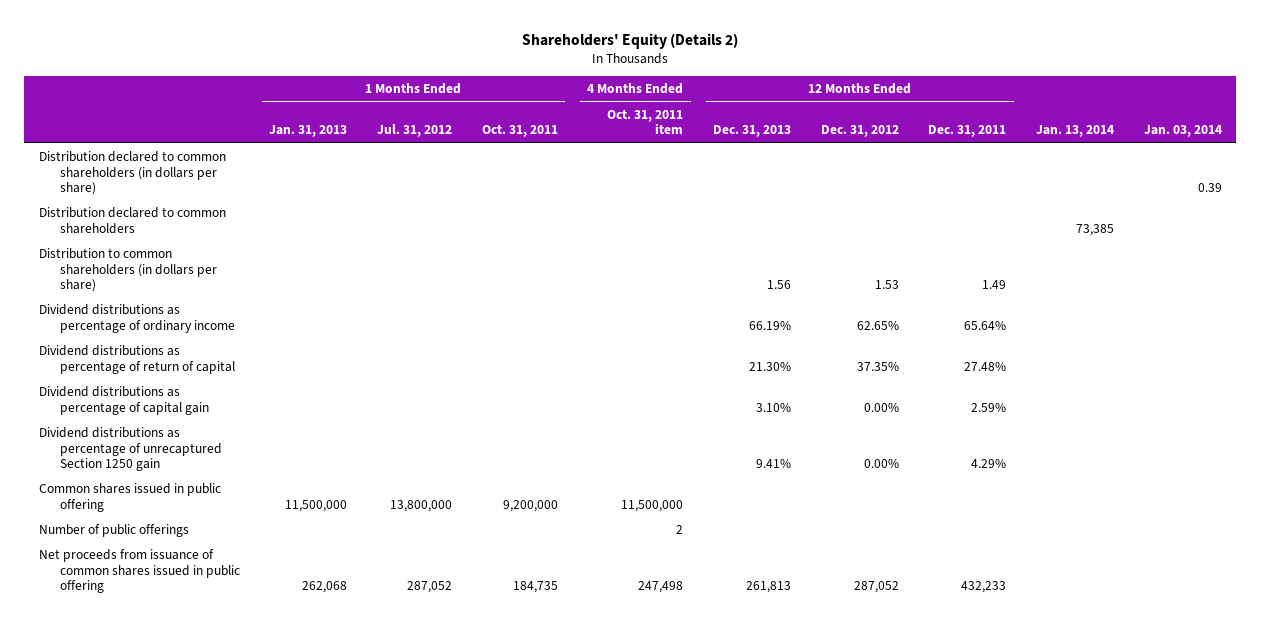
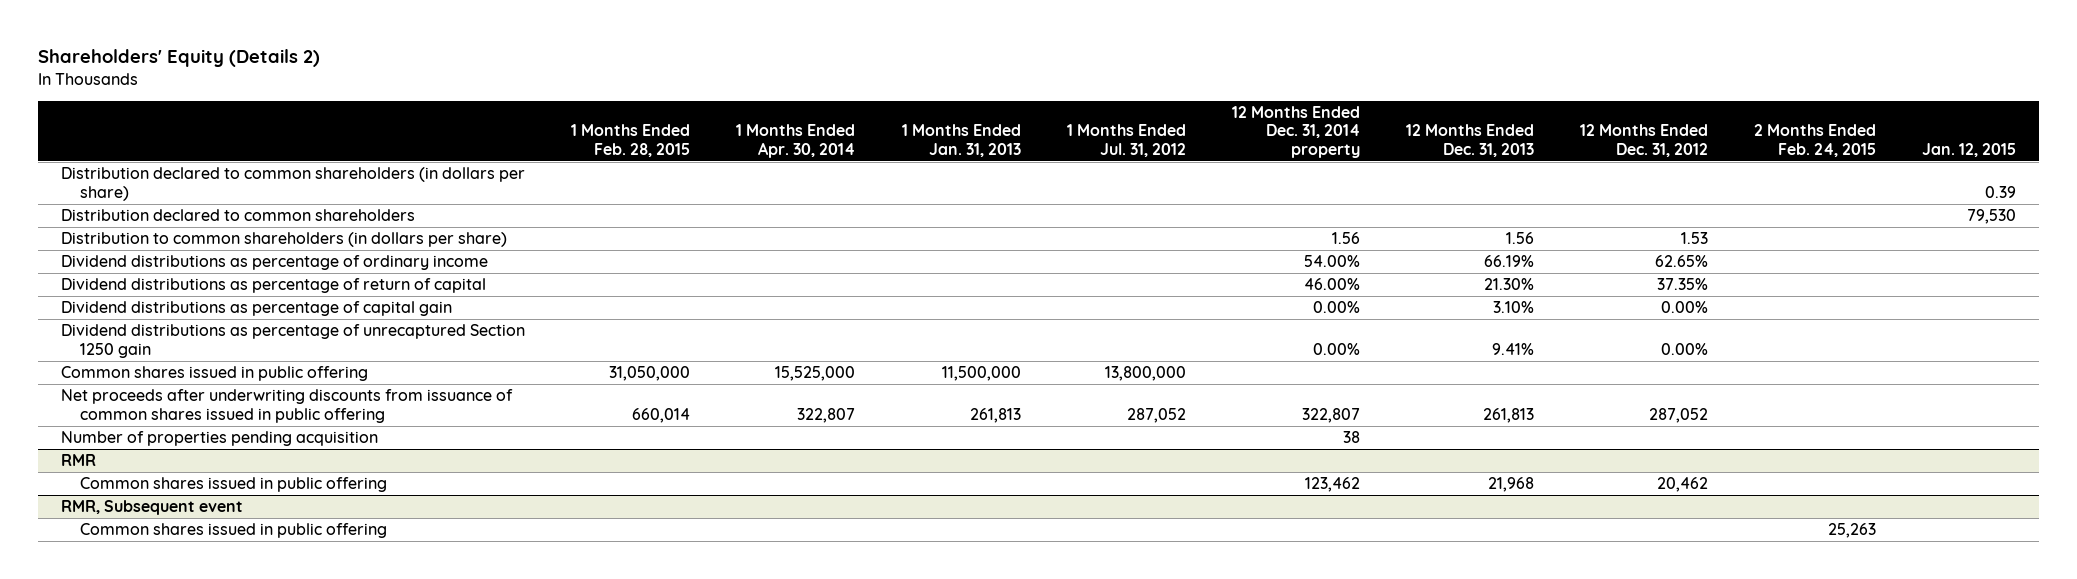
- | 1 Months Ended Jan. 31, 2013 | 1 Months Ended Jul. 31, 2012 | 1 Months Ended Oct. 31, 2011 | 4 Months Ended Oct. 31, 2011 item | 12 Months Ended Dec. 31, 2013 | 12 Months Ended Dec. 31, 2012 | 12 Months Ended Dec. 31, 2011 | Jan. 13, 2014 | Jan. 03, 2014
+ | 1 Months Ended Feb. 28, 2015 | 1 Months Ended Apr. 30, 2014 | 1 Months Ended Jan. 31, 2013 | 1 Months Ended Jul. 31, 2012 | 12 Months Ended Dec. 31, 2014 property | 12 Months Ended Dec. 31, 2013 | 12 Months Ended Dec. 31, 2012 | 2 Months Ended Feb. 24, 2015 | Jan. 12, 2015
- Number of public offerings | | | | 2 | | | | |
- Net proceeds from issuance of common shares issued in public offering | 262,068 | 287,052 | 184,735 | 247,498 | 261,813 | 287,052 | 432,233 | |
+ Net proceeds after underwriting discounts from issuance of common shares issued in public offering | 660,014 | 322,807 | 261,813 | 287,052 | 322,807 | 261,813 | 287,052 | |
+ Number of properties pending acquisition | | | | | 38 | | | |
+ RMR
+ Common shares issued in public offering | | | | | 123,462 | 21,968 | 20,462 | |
+ RMR, Subsequent event
+ Common shares issued in public offering | | | | | | | | 25,263 |

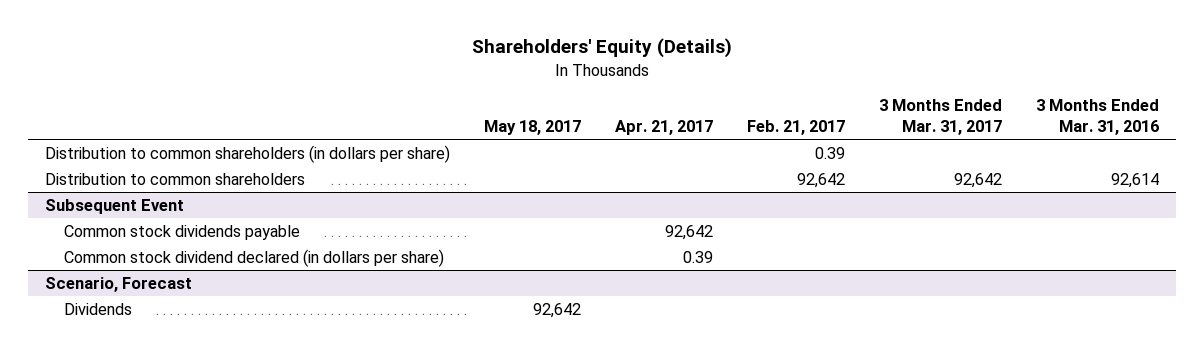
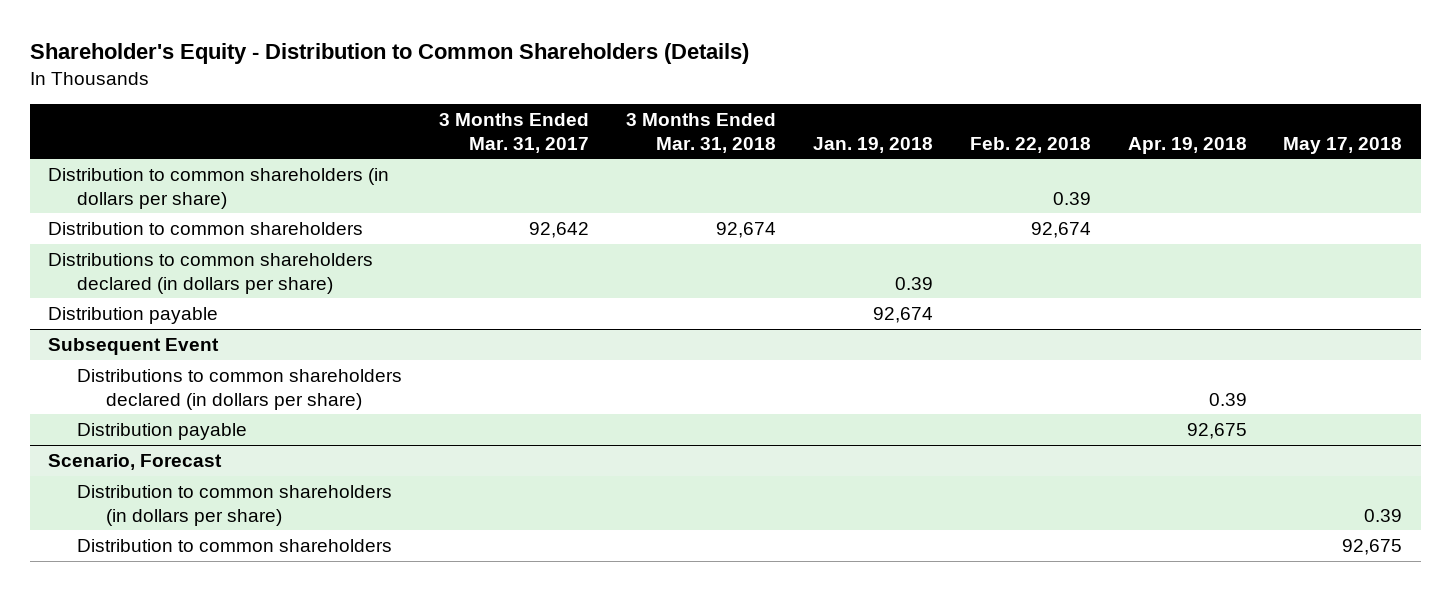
- Shareholders' Equity (Details)
+ Shareholder's Equity - Distribution to Common Shareholders (Details)
- | May 18, 2017 | Apr. 21, 2017 | Feb. 21, 2017 | 3 Months Ended Mar. 31, 2017 | 3 Months Ended Mar. 31, 2016
+ | 3 Months Ended Mar. 31, 2017 | 3 Months Ended Mar. 31, 2018 | Jan. 19, 2018 | Feb. 22, 2018 | Apr. 19, 2018 | May 17, 2018
+ Distributions to common shareholders declared (in dollars per share) | | | 0.39 | | |
+ Distribution payable | | | 92,674 | | |
@ Subsequent Event
- Common stock dividends payable | | 92,642 | | |
- Common stock dividend declared (in dollars per share) | | 0.39 | | |
+ Distributions to common shareholders declared (in dollars per share) | | | | | 0.39 |
+ Distribution payable | | | | | 92,675 |
@ Scenario, Forecast
- Dividends | 92,642 | | | |
+ Distribution to common shareholders (in dollars per share) | | | | | | 0.39
+ Distribution to common shareholders | | | | | | 92,675

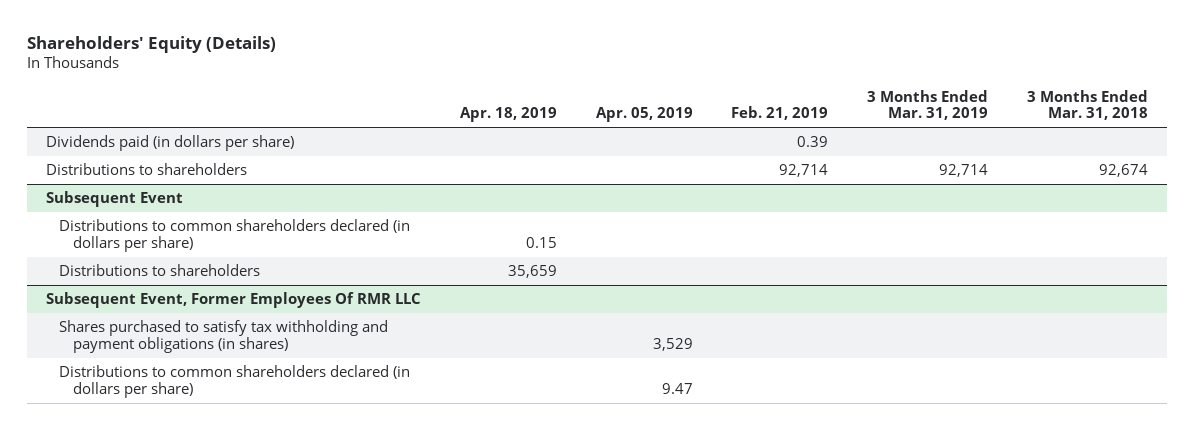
- Shareholder's Equity - Distribution to Common Shareholders (Details)
+ Shareholders' Equity (Details)
- | 3 Months Ended Mar. 31, 2017 | 3 Months Ended Mar. 31, 2018 | Jan. 19, 2018 | Feb. 22, 2018 | Apr. 19, 2018 | May 17, 2018
+ | Apr. 18, 2019 | Apr. 05, 2019 | Feb. 21, 2019 | 3 Months Ended Mar. 31, 2019 | 3 Months Ended Mar. 31, 2018
- Distribution to common shareholders (in dollars per share) | | | | 0.39 | |
- Distribution to common shareholders | 92,642 | 92,674 | | 92,674 | |
- Distributions to common shareholders declared (in dollars per share) | | | 0.39 | | |
- Distribution payable | | | 92,674 | | |
+ Dividends paid (in dollars per share) | | | 0.39 | |
+ Distributions to shareholders | | | 92,714 | 92,714 | 92,674
@ Subsequent Event
- Distribution payable | | | | | 92,675 |
- Scenario, Forecast
- Distribution to common shareholders (in dollars per share) | | | | | | 0.39
- Distribution to common shareholders | | | | | | 92,675
@ Subsequent Event
+ Distributions to shareholders | 35,659 | | | |
+ Subsequent Event, Former Employees Of RMR LLC
+ Shares purchased to satisfy tax withholding and payment obligations (in shares) | | 3,529 | | |
+ Distributions to common shareholders declared (in dollars per share) | | 9.47 | | |

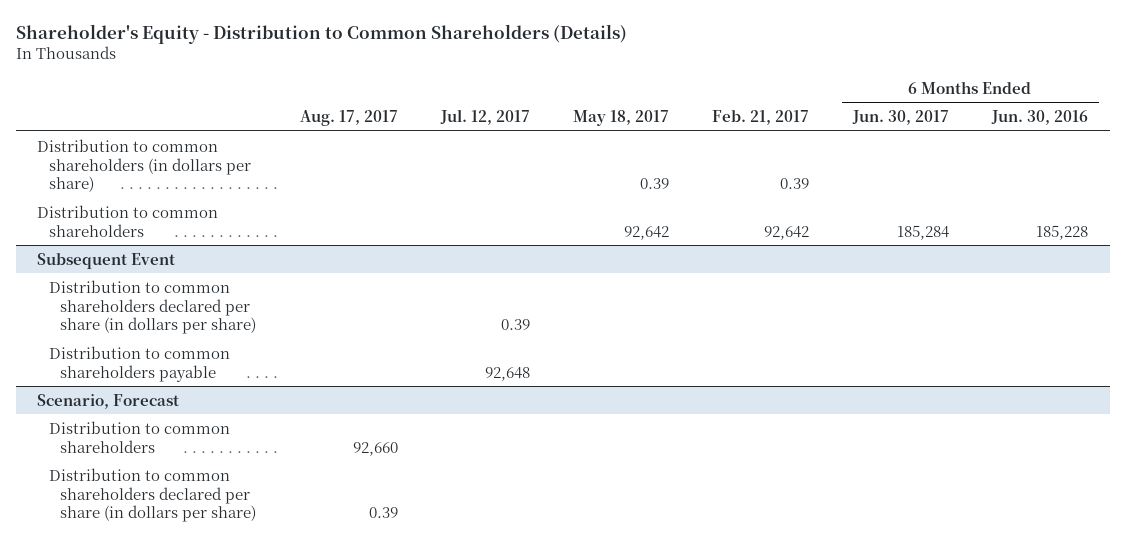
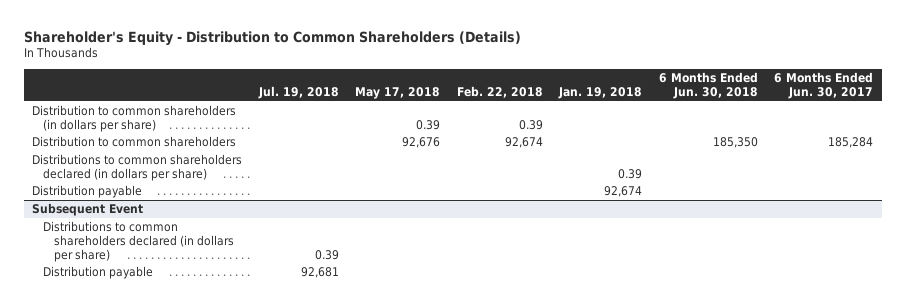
- | Aug. 17, 2017 | Jul. 12, 2017 | May 18, 2017 | Feb. 21, 2017 | 6 Months Ended Jun. 30, 2017 | 6 Months Ended Jun. 30, 2016
+ | Jul. 19, 2018 | May 17, 2018 | Feb. 22, 2018 | Jan. 19, 2018 | 6 Months Ended Jun. 30, 2018 | 6 Months Ended Jun. 30, 2017
+ Distributions to common shareholders declared (in dollars per share) | | | | 0.39 | |
+ Distribution payable | | | | 92,674 | |
@ Subsequent Event
- Distribution to common shareholders declared per share (in dollars per share) | | 0.39 | | | |
- Distribution to common shareholders payable | | 92,648 | | | |
- Scenario, Forecast
- Distribution to common shareholders | 92,660 | | | | |
- Distribution to common shareholders declared per share (in dollars per share) | 0.39 | | | | |
@ Subsequent Event
+ Distributions to common shareholders declared (in dollars per share) | 0.39 | | | | |
+ Distribution payable | 92,681 | | | | |

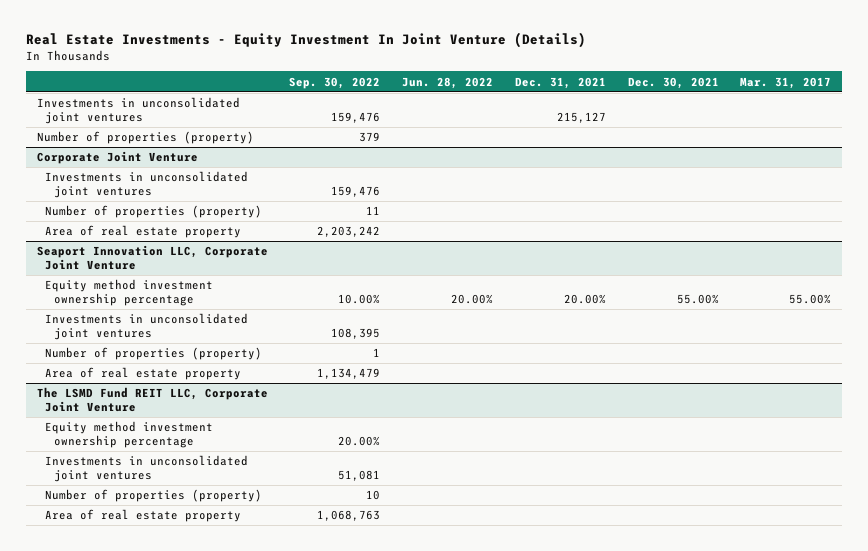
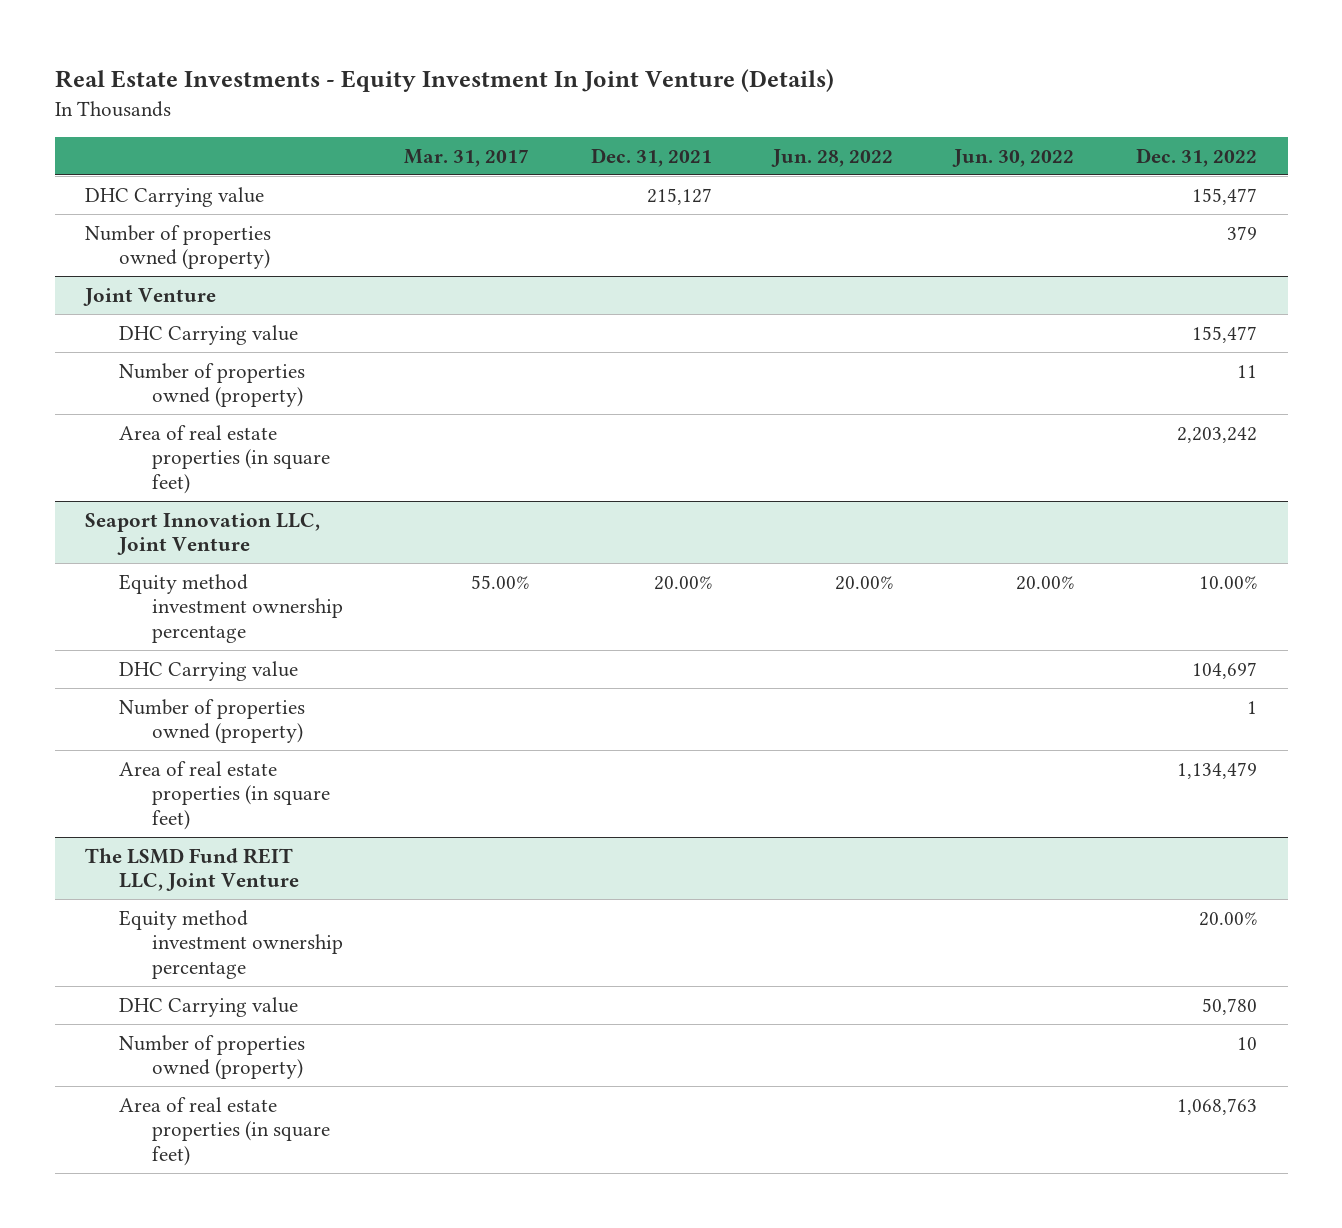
- | Sep. 30, 2022 | Jun. 28, 2022 | Dec. 31, 2021 | Dec. 30, 2021 | Mar. 31, 2017
+ | Mar. 31, 2017 | Dec. 31, 2021 | Jun. 28, 2022 | Jun. 30, 2022 | Dec. 31, 2022
- Investments in unconsolidated joint ventures | 159,476 | | 215,127 | |
- Number of properties (property) | 379 | | | |
- Corporate Joint Venture
- Investments in unconsolidated joint ventures | 159,476 | | | |
- Number of properties (property) | 11 | | | |
- Area of real estate property | 2,203,242 | | | |
- Seaport Innovation LLC, Corporate Joint Venture
+ DHC Carrying value | | 215,127 | | | 155,477
+ Number of properties owned (property) | | | | | 379
+ Joint Venture
+ DHC Carrying value | | | | | 155,477
+ Number of properties owned (property) | | | | | 11
+ Area of real estate properties (in square feet) | | | | | 2,203,242
+ Seaport Innovation LLC, Joint Venture
- Investments in unconsolidated joint ventures | 108,395 | | | |
- Number of properties (property) | 1 | | | |
- Area of real estate property | 1,134,479 | | | |
- The LSMD Fund REIT LLC, Corporate Joint Venture
+ DHC Carrying value | | | | | 104,697
+ Number of properties owned (property) | | | | | 1
+ Area of real estate properties (in square feet) | | | | | 1,134,479
+ The LSMD Fund REIT LLC, Joint Venture
- Investments in unconsolidated joint ventures | 51,081 | | | |
- Number of properties (property) | 10 | | | |
- Area of real estate property | 1,068,763 | | | |
+ DHC Carrying value | | | | | 50,780
+ Number of properties owned (property) | | | | | 10
+ Area of real estate properties (in square feet) | | | | | 1,068,763

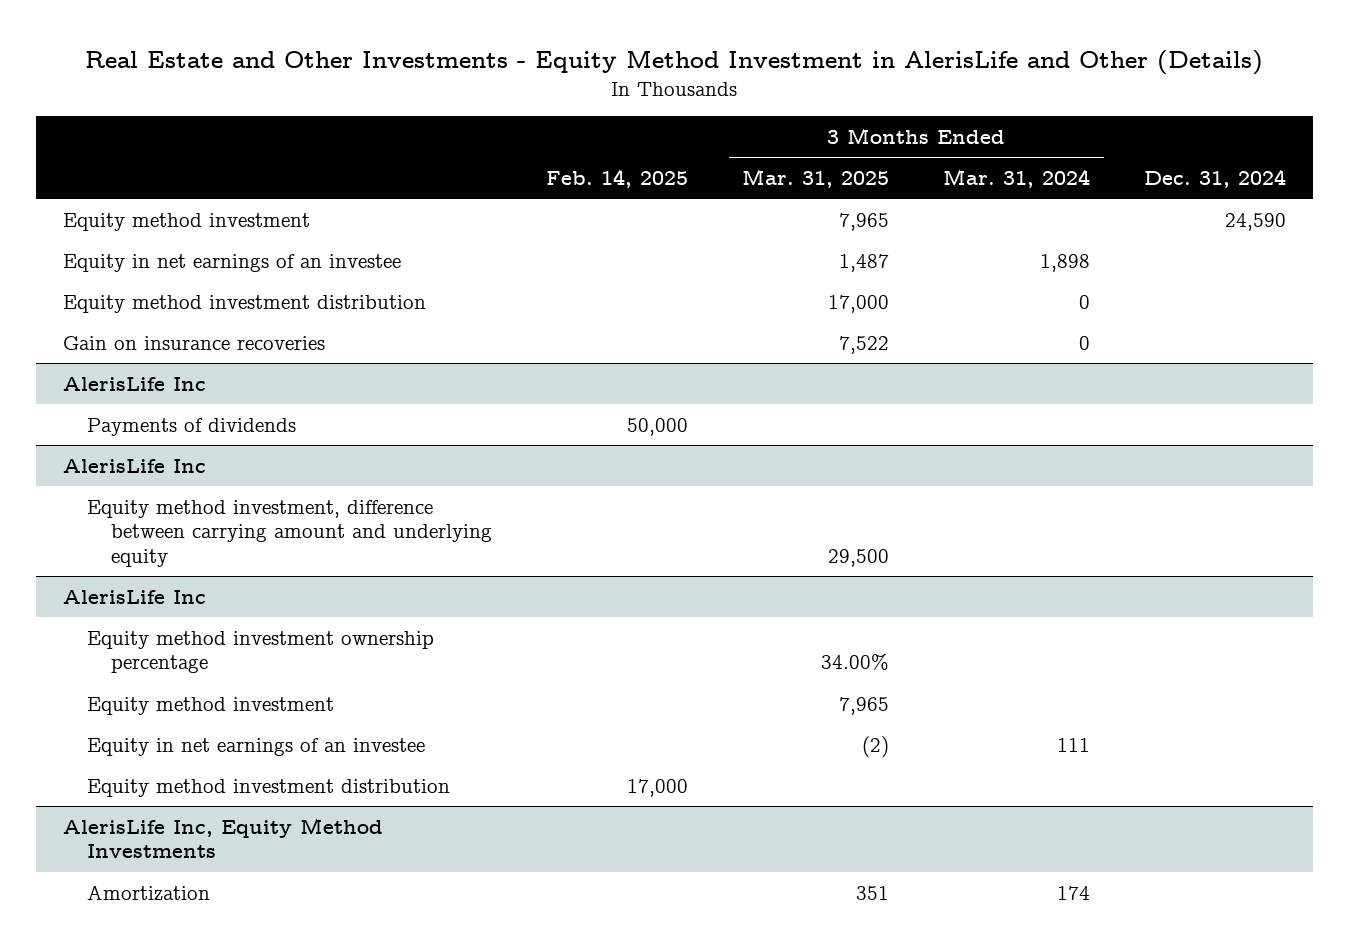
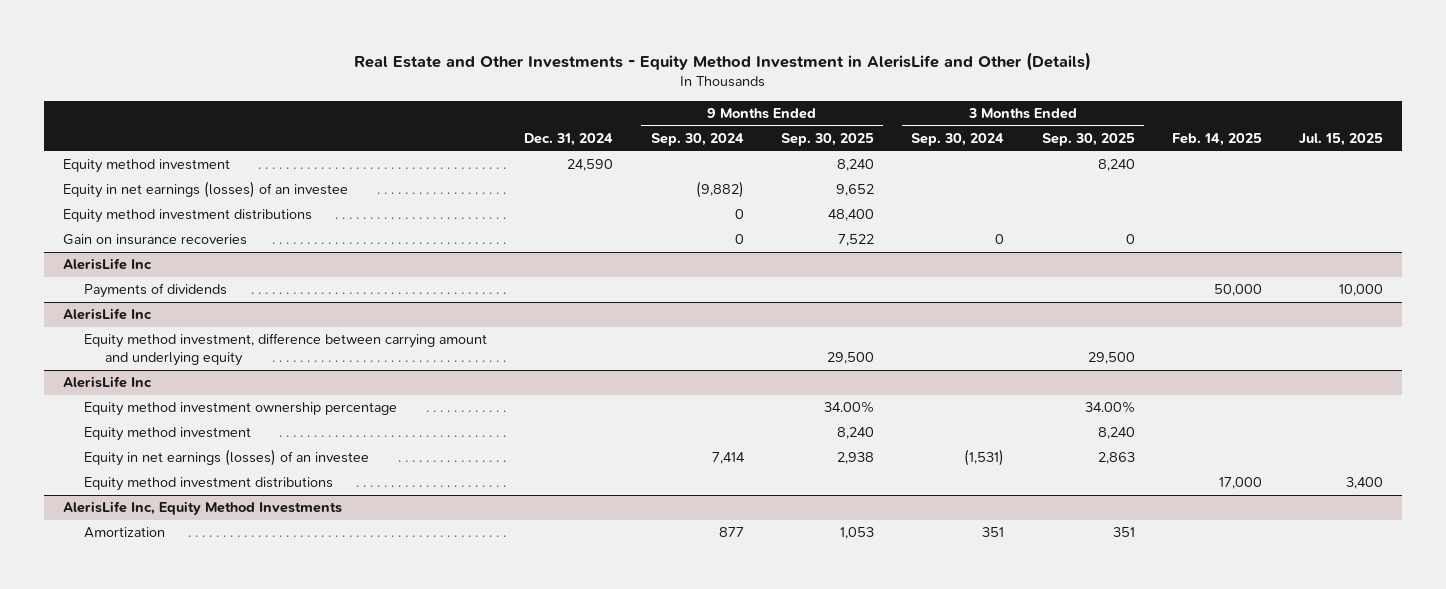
- | Feb. 14, 2025 | 3 Months Ended Mar. 31, 2025 | 3 Months Ended Mar. 31, 2024 | Dec. 31, 2024
+ | Dec. 31, 2024 | 9 Months Ended Sep. 30, 2024 | 9 Months Ended Sep. 30, 2025 | 3 Months Ended Sep. 30, 2024 | 3 Months Ended Sep. 30, 2025 | Feb. 14, 2025 | Jul. 15, 2025
- Equity in net earnings of an investee | | 1,487 | 1,898 |
- Equity method investment distribution | | 17,000 | 0 |
+ Equity in net earnings (losses) of an investee | | (9,882) | 9,652 | | | |
+ Equity method investment distributions | | 0 | 48,400 | | | |
@ AlerisLife Inc
- Equity in net earnings of an investee | | (2) | 111 |
- Equity method investment distribution | 17,000 | | |
+ Equity in net earnings (losses) of an investee | | 7,414 | 2,938 | (1,531) | 2,863 | |
+ Equity method investment distributions | | | | | | 17,000 | 3,400

